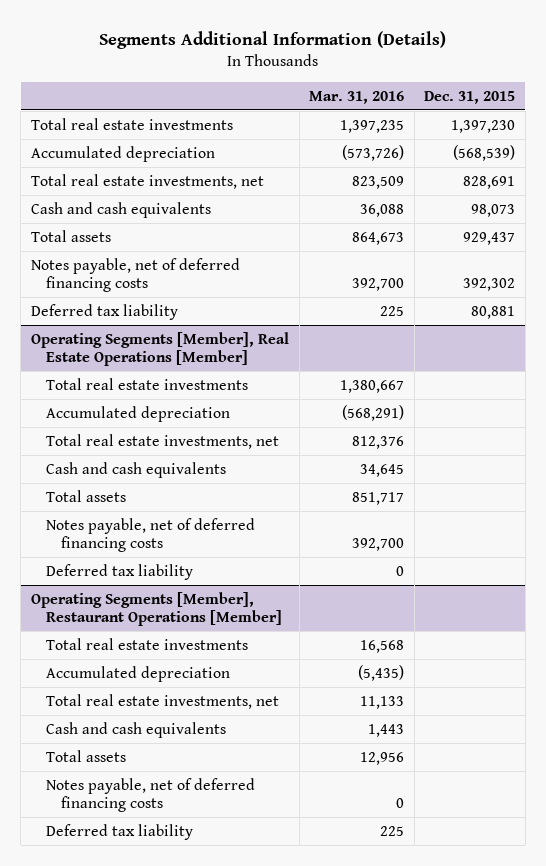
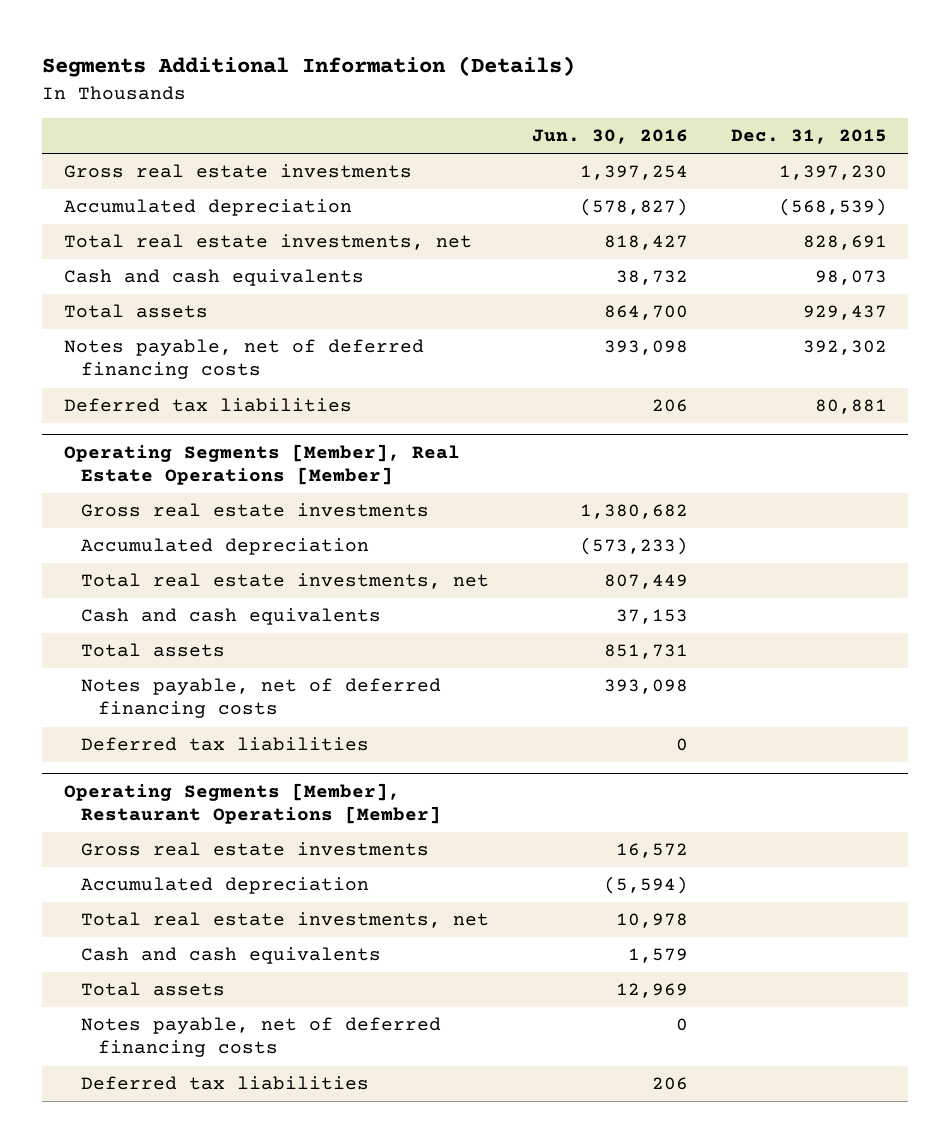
- | Mar. 31, 2016 | Dec. 31, 2015
+ | Jun. 30, 2016 | Dec. 31, 2015
- Total real estate investments | 1,397,235 | 1,397,230
+ Gross real estate investments | 1,397,254 | 1,397,230
- Deferred tax liability | 225 | 80,881
+ Deferred tax liabilities | 206 | 80,881
@ Operating Segments [Member], Real Estate Operations [Member]
- Total real estate investments | 1,380,667 |
+ Gross real estate investments | 1,380,682 |
- Deferred tax liability | 0 |
+ Deferred tax liabilities | 0 |
@ Operating Segments [Member], Restaurant Operations [Member]
- Total real estate investments | 16,568 |
+ Gross real estate investments | 16,572 |
- Deferred tax liability | 225 |
+ Deferred tax liabilities | 206 |

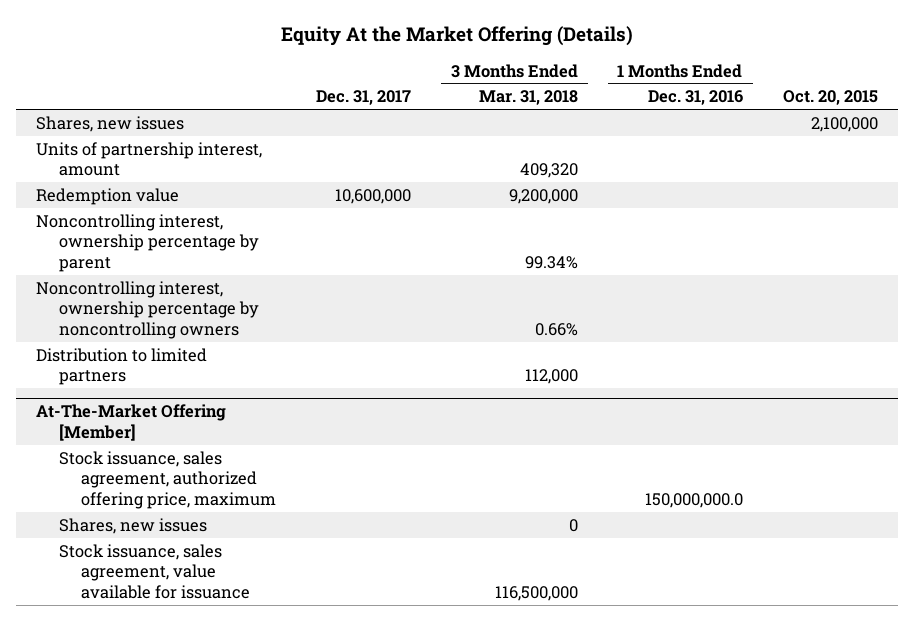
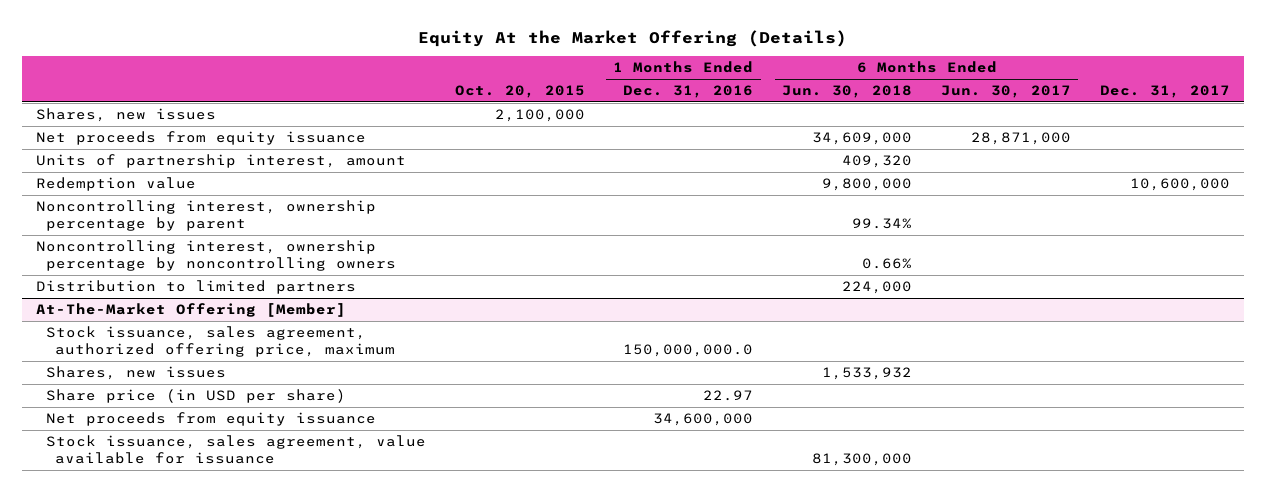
- | Dec. 31, 2017 | 3 Months Ended Mar. 31, 2018 | 1 Months Ended Dec. 31, 2016 | Oct. 20, 2015
+ | Oct. 20, 2015 | 1 Months Ended Dec. 31, 2016 | 6 Months Ended Jun. 30, 2018 | 6 Months Ended Jun. 30, 2017 | Dec. 31, 2017
+ Net proceeds from equity issuance | | | 34,609,000 | 28,871,000 |
@ At-The-Market Offering [Member]
+ Share price (in USD per share) | | 22.97 | | |
+ Net proceeds from equity issuance | | 34,600,000 | | |

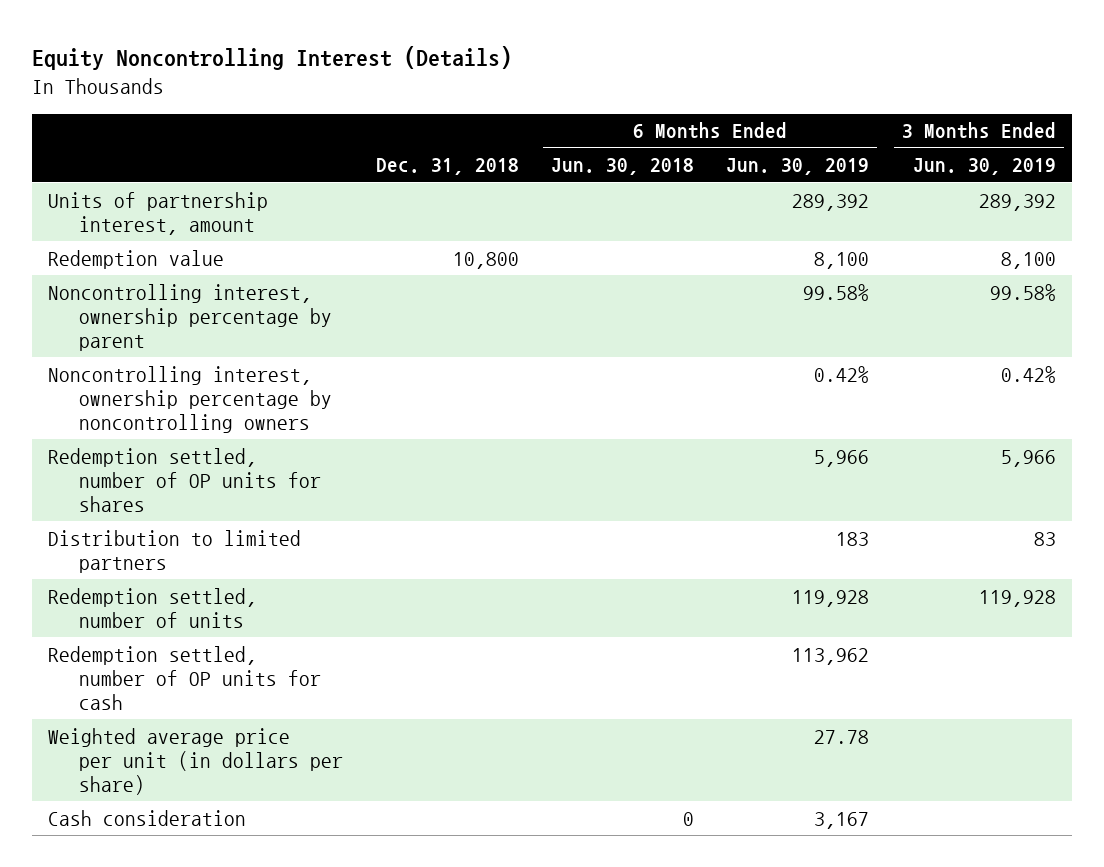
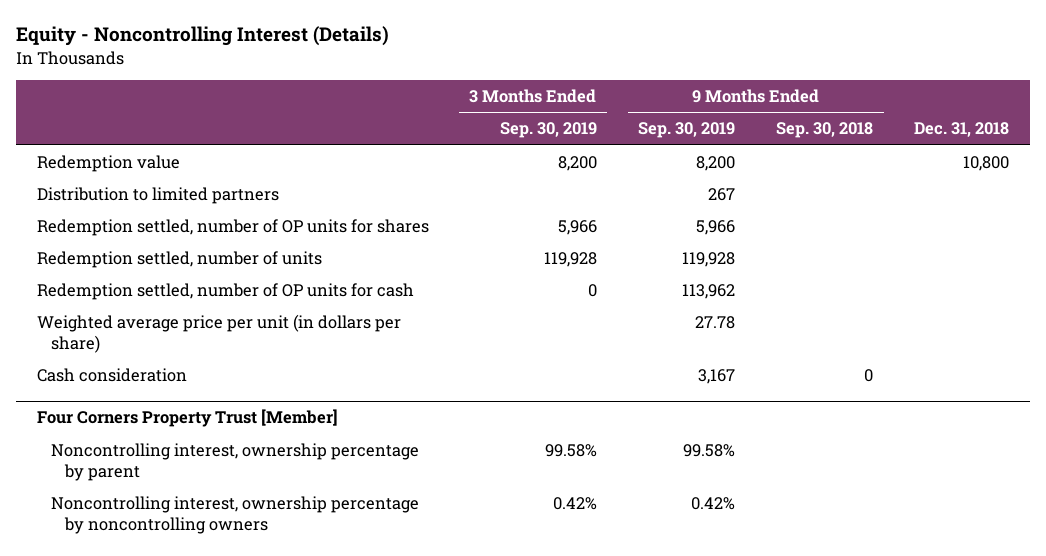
- Equity Noncontrolling Interest (Details)
+ Equity - Noncontrolling Interest (Details)
- | Dec. 31, 2018 | 6 Months Ended Jun. 30, 2018 | 6 Months Ended Jun. 30, 2019 | 3 Months Ended Jun. 30, 2019
+ | 3 Months Ended Sep. 30, 2019 | 9 Months Ended Sep. 30, 2019 | 9 Months Ended Sep. 30, 2018 | Dec. 31, 2018
- Units of partnership interest, amount | | | 289,392 | 289,392
- Noncontrolling interest, ownership percentage by parent | | | 99.58% | 99.58%
- Noncontrolling interest, ownership percentage by noncontrolling owners | | | 0.42% | 0.42%
moved down: Redemption settled, number of OP units for shares | 5,966 | 5,966 | |
+ Four Corners Property Trust [Member]
+ Noncontrolling interest, ownership percentage by parent | 99.58% | 99.58% | |
+ Noncontrolling interest, ownership percentage by noncontrolling owners | 0.42% | 0.42% | |

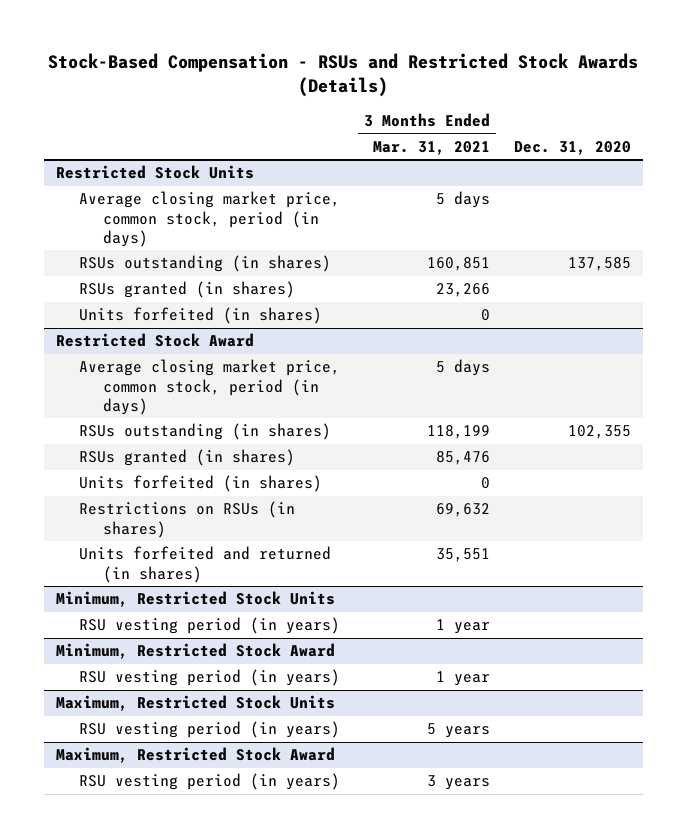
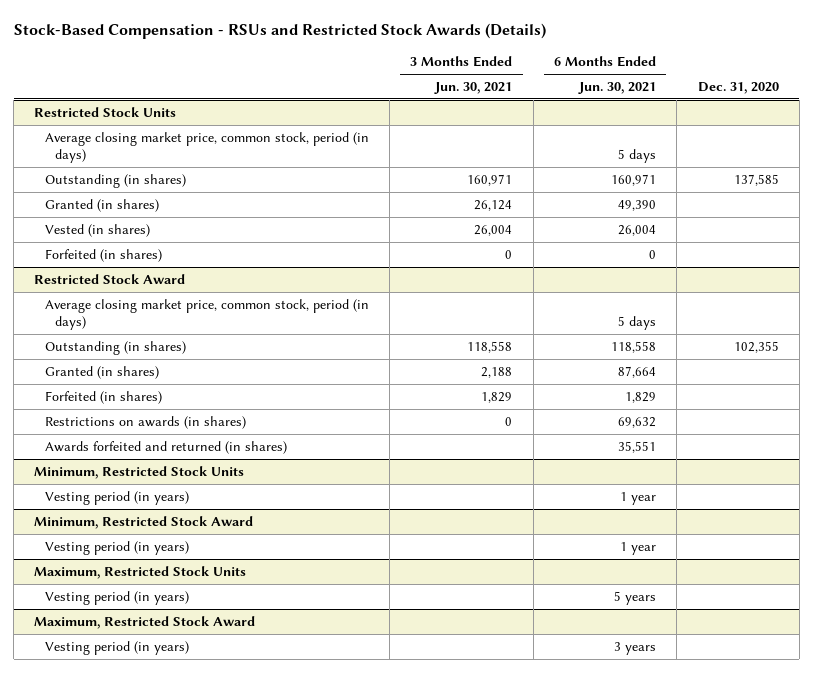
- | 3 Months Ended Mar. 31, 2021 | Dec. 31, 2020
+ | 3 Months Ended Jun. 30, 2021 | 6 Months Ended Jun. 30, 2021 | Dec. 31, 2020
@ Restricted Stock Units
- RSUs outstanding (in shares) | 160,851 | 137,585
- RSUs granted (in shares) | 23,266 |
- Units forfeited (in shares) | 0 |
+ Outstanding (in shares) | 160,971 | 160,971 | 137,585
+ Granted (in shares) | 26,124 | 49,390 |
+ Vested (in shares) | 26,004 | 26,004 |
+ Forfeited (in shares) | 0 | 0 |
@ Restricted Stock Award
- RSUs outstanding (in shares) | 118,199 | 102,355
- RSUs granted (in shares) | 85,476 |
- Units forfeited (in shares) | 0 |
- Restrictions on RSUs (in shares) | 69,632 |
- Units forfeited and returned (in shares) | 35,551 |
+ Outstanding (in shares) | 118,558 | 118,558 | 102,355
+ Granted (in shares) | 2,188 | 87,664 |
+ Forfeited (in shares) | 1,829 | 1,829 |
+ Restrictions on awards (in shares) | 0 | 69,632 |
+ Awards forfeited and returned (in shares) | | 35,551 |
@ Minimum, Restricted Stock Units
- RSU vesting period (in years) | 1 year |
+ Vesting period (in years) | | 1 year |
@ Minimum, Restricted Stock Award
- RSU vesting period (in years) | 1 year |
+ Vesting period (in years) | | 1 year |
@ Maximum, Restricted Stock Units
- RSU vesting period (in years) | 5 years |
+ Vesting period (in years) | | 5 years |
@ Maximum, Restricted Stock Award
- RSU vesting period (in years) | 3 years |
+ Vesting period (in years) | | 3 years |

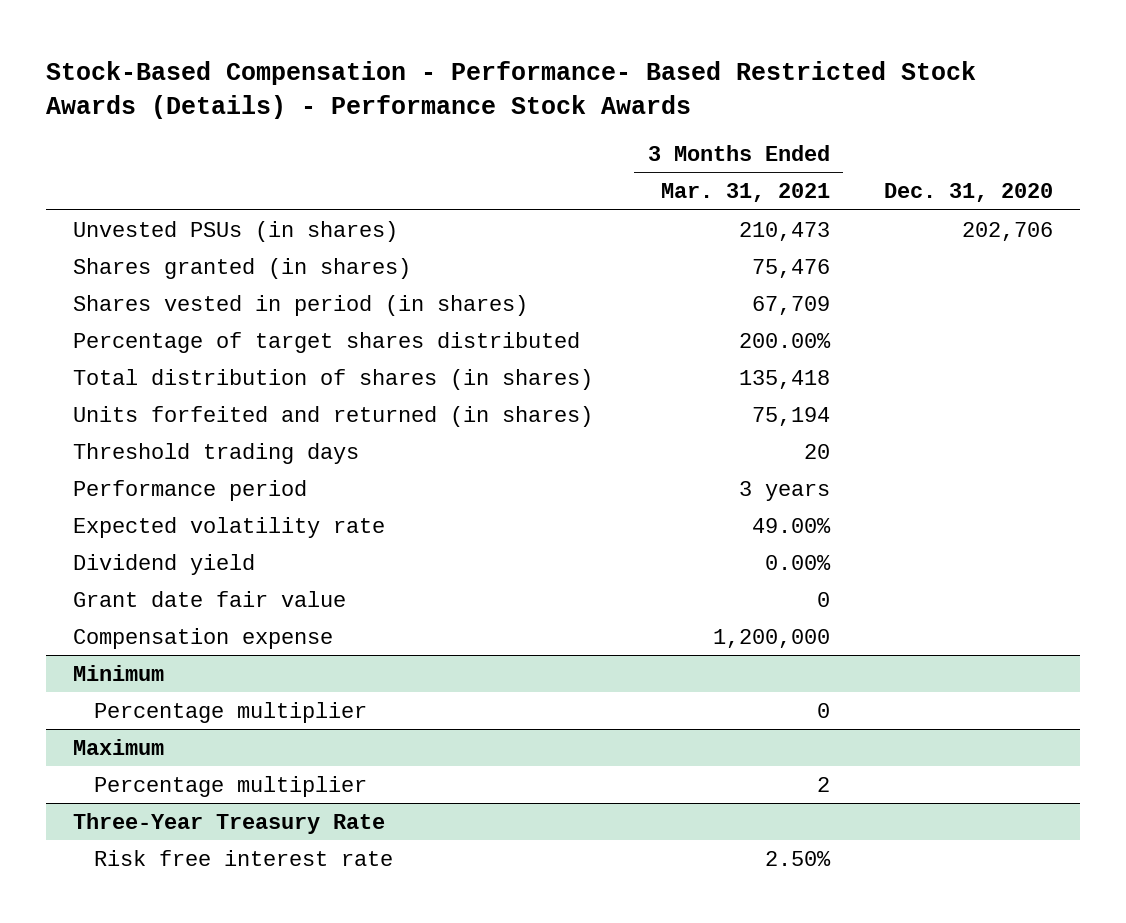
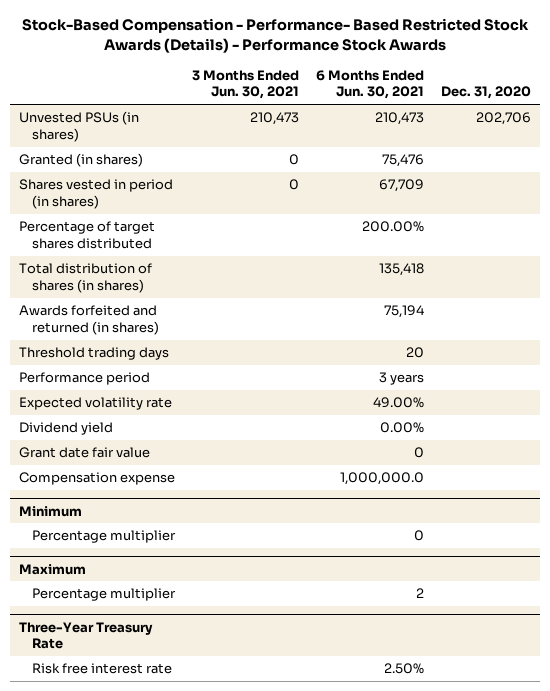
- | 3 Months Ended Mar. 31, 2021 | Dec. 31, 2020
+ | 3 Months Ended Jun. 30, 2021 | 6 Months Ended Jun. 30, 2021 | Dec. 31, 2020
- Shares granted (in shares) | 75,476 |
+ Granted (in shares) | 0 | 75,476 |
- Units forfeited and returned (in shares) | 75,194 |
+ Awards forfeited and returned (in shares) | | 75,194 |

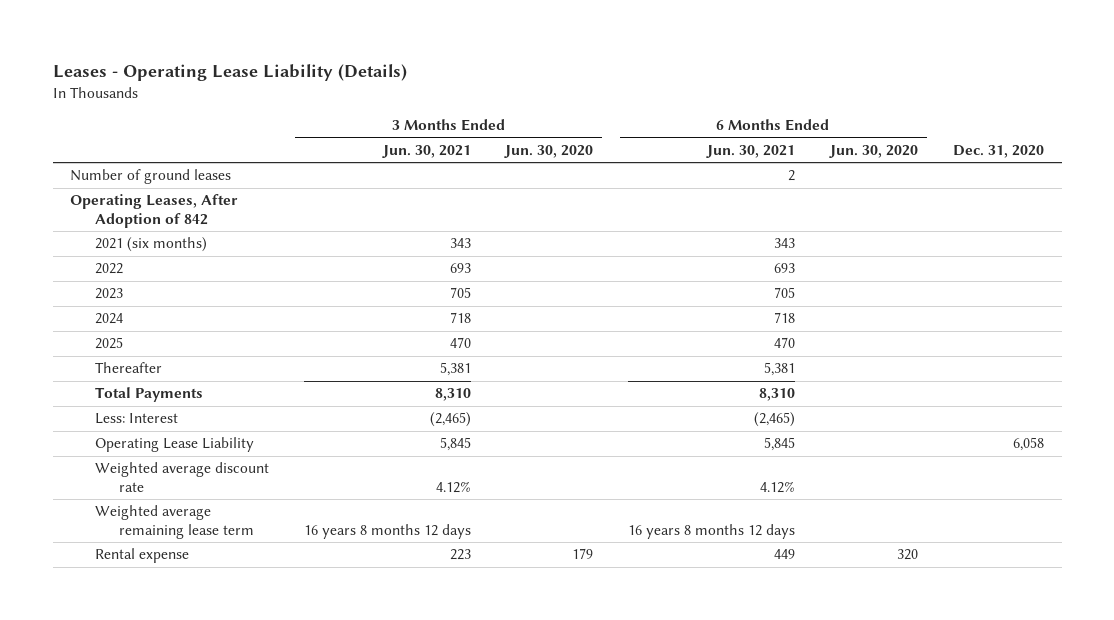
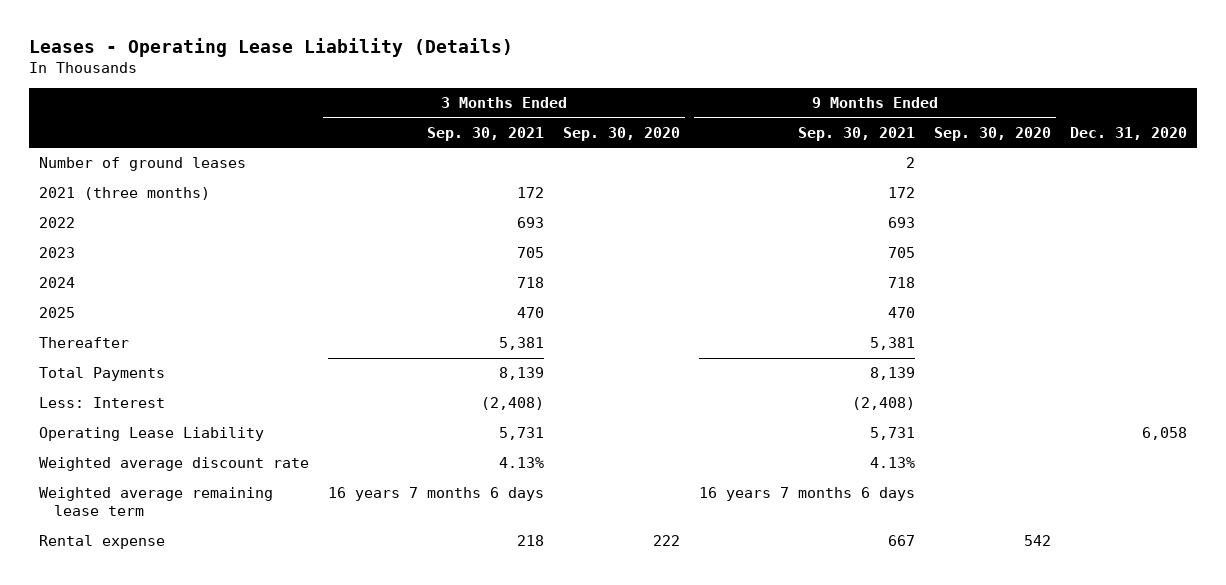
- | 3 Months Ended Jun. 30, 2021 | 3 Months Ended Jun. 30, 2020 | 6 Months Ended Jun. 30, 2021 | 6 Months Ended Jun. 30, 2020 | Dec. 31, 2020
+ | 3 Months Ended Sep. 30, 2021 | 3 Months Ended Sep. 30, 2020 | 9 Months Ended Sep. 30, 2021 | 9 Months Ended Sep. 30, 2020 | Dec. 31, 2020
- Operating Leases, After Adoption of 842
- 2021 (six months) | 343 | | 343 | |
+ 2021 (three months) | 172 | | 172 | |

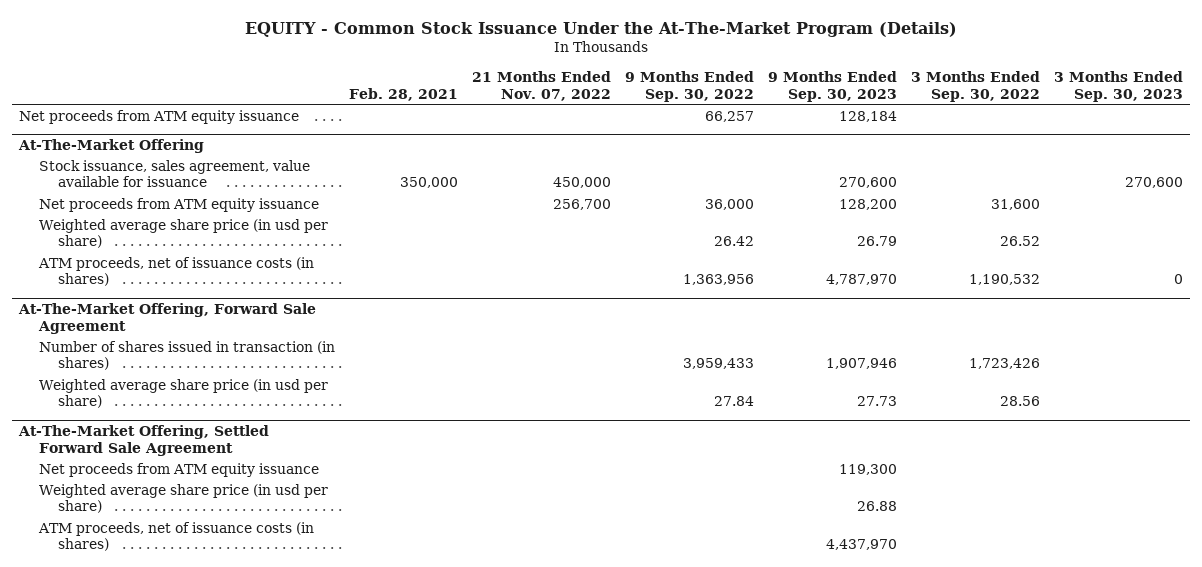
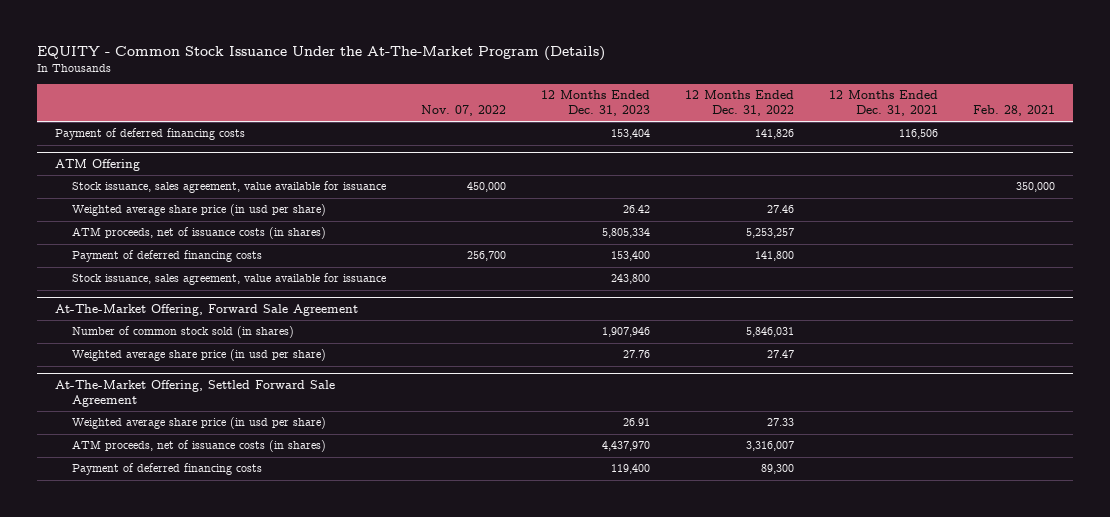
- | Feb. 28, 2021 | 21 Months Ended Nov. 07, 2022 | 9 Months Ended Sep. 30, 2022 | 9 Months Ended Sep. 30, 2023 | 3 Months Ended Sep. 30, 2022 | 3 Months Ended Sep. 30, 2023
+ | Nov. 07, 2022 | 12 Months Ended Dec. 31, 2023 | 12 Months Ended Dec. 31, 2022 | 12 Months Ended Dec. 31, 2021 | Feb. 28, 2021
- Net proceeds from ATM equity issuance | | | 66,257 | 128,184 | |
- At-The-Market Offering
+ Payment of deferred financing costs | | 153,404 | 141,826 | 116,506 |
+ ATM Offering
- Net proceeds from ATM equity issuance | | 256,700 | 36,000 | 128,200 | 31,600 |
+ Payment of deferred financing costs | 256,700 | 153,400 | 141,800 | |
+ Stock issuance, sales agreement, value available for issuance | | 243,800 | | |
@ At-The-Market Offering, Forward Sale Agreement
- Number of shares issued in transaction (in shares) | | | 3,959,433 | 1,907,946 | 1,723,426 |
+ Number of common stock sold (in shares) | | 1,907,946 | 5,846,031 | |
@ At-The-Market Offering, Settled Forward Sale Agreement
- Net proceeds from ATM equity issuance | | | | 119,300 | |
+ Payment of deferred financing costs | | 119,400 | 89,300 | |

